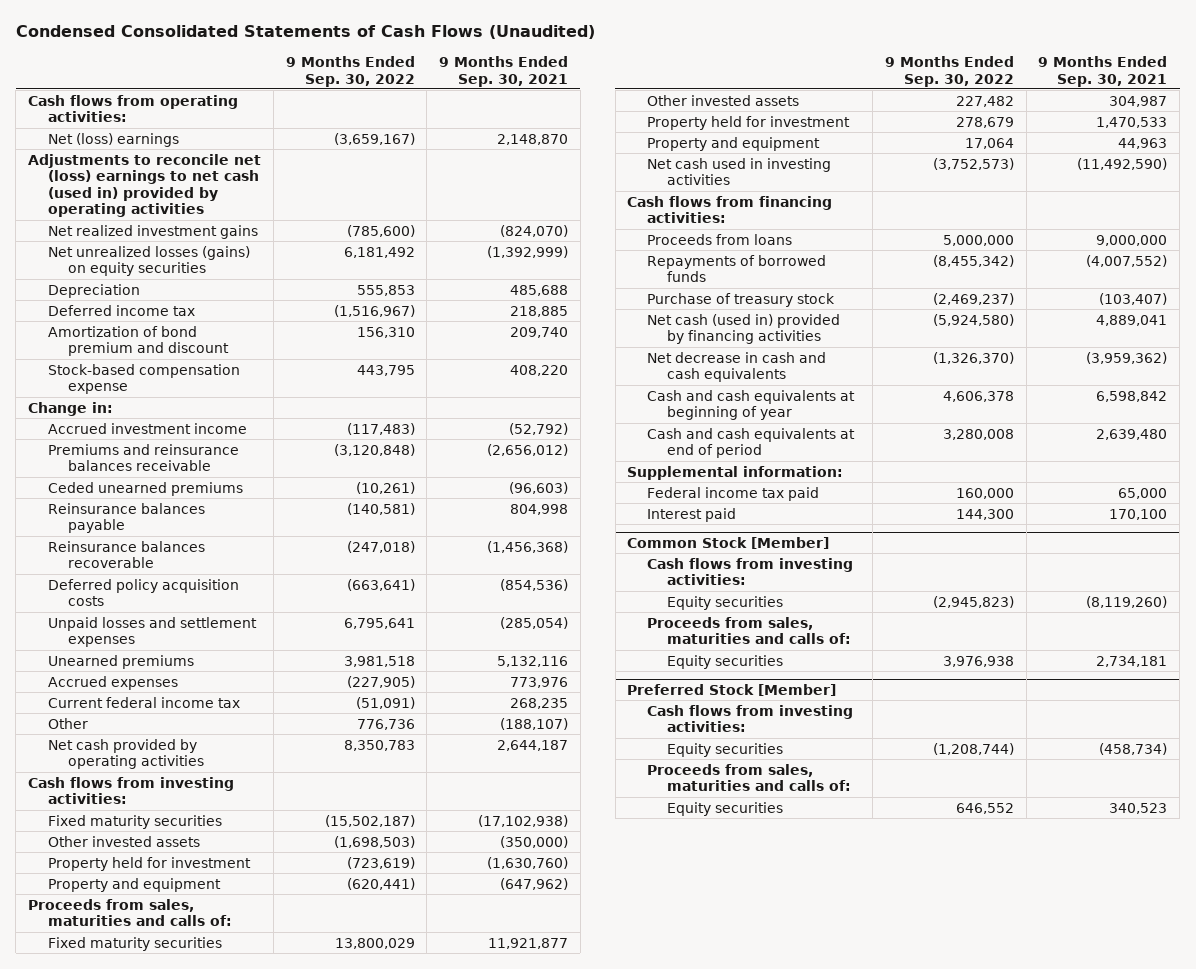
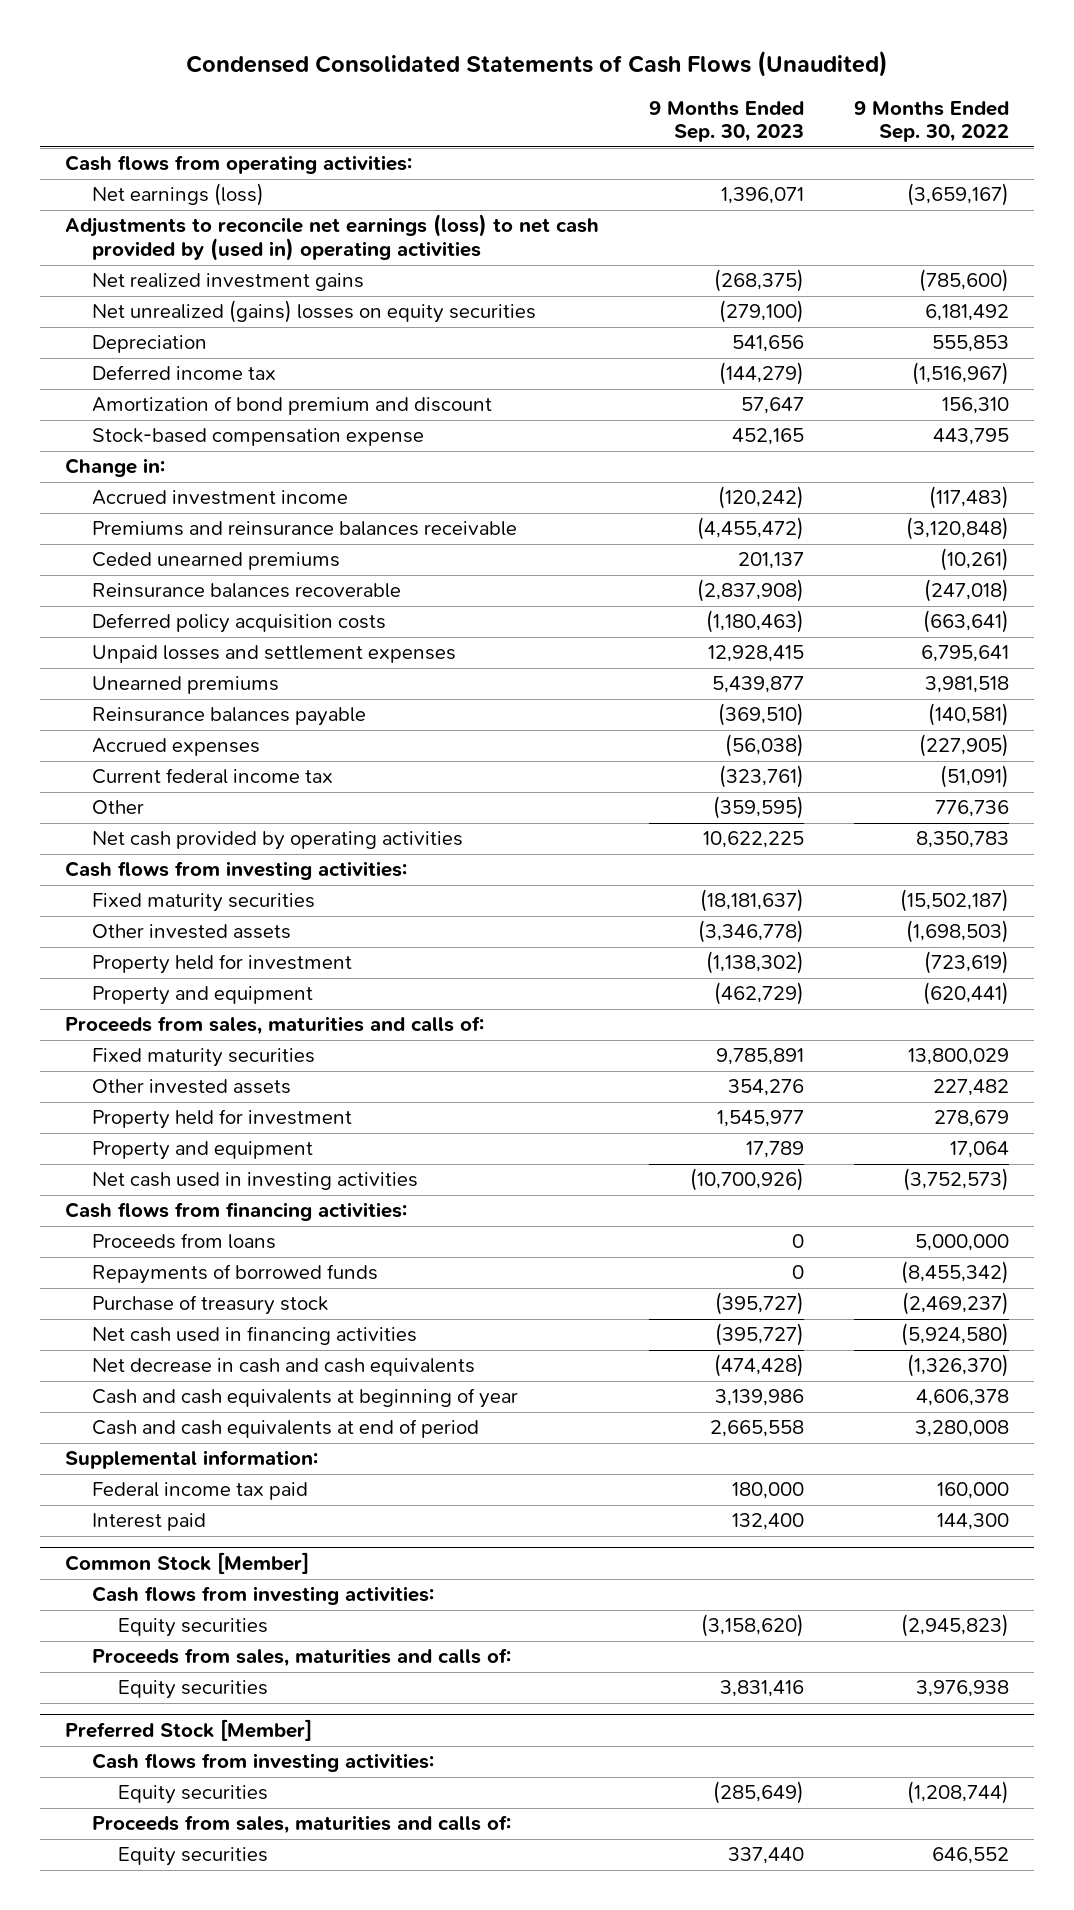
- | 9 Months Ended Sep. 30, 2022 | 9 Months Ended Sep. 30, 2021
+ | 9 Months Ended Sep. 30, 2023 | 9 Months Ended Sep. 30, 2022
- Net (loss) earnings | (3,659,167) | 2,148,870
- Adjustments to reconcile net (loss) earnings to net cash (used in) provided by operating activities
+ Net earnings (loss) | 1,396,071 | (3,659,167)
+ Adjustments to reconcile net earnings (loss) to net cash provided by (used in) operating activities
- Net unrealized losses (gains) on equity securities | 6,181,492 | (1,392,999)
+ Net unrealized (gains) losses on equity securities | (279,100) | 6,181,492
moved down: Reinsurance balances payable | (369,510) | (140,581)
- Net cash (used in) provided by financing activities | (5,924,580) | 4,889,041
+ Net cash used in financing activities | (395,727) | (5,924,580)

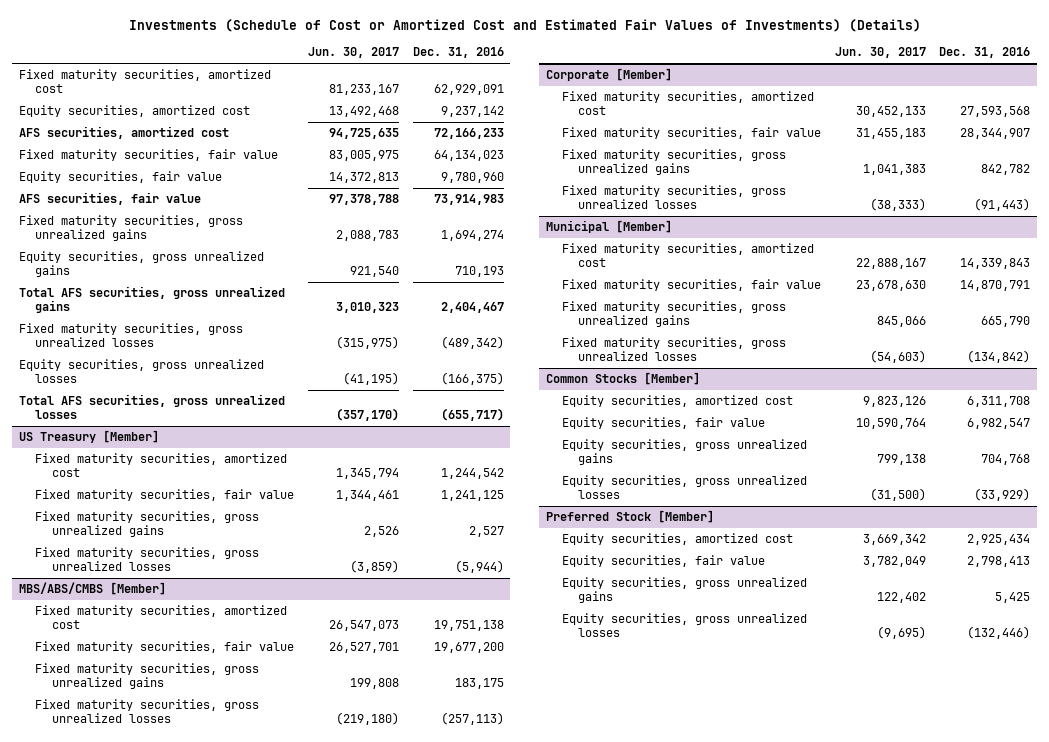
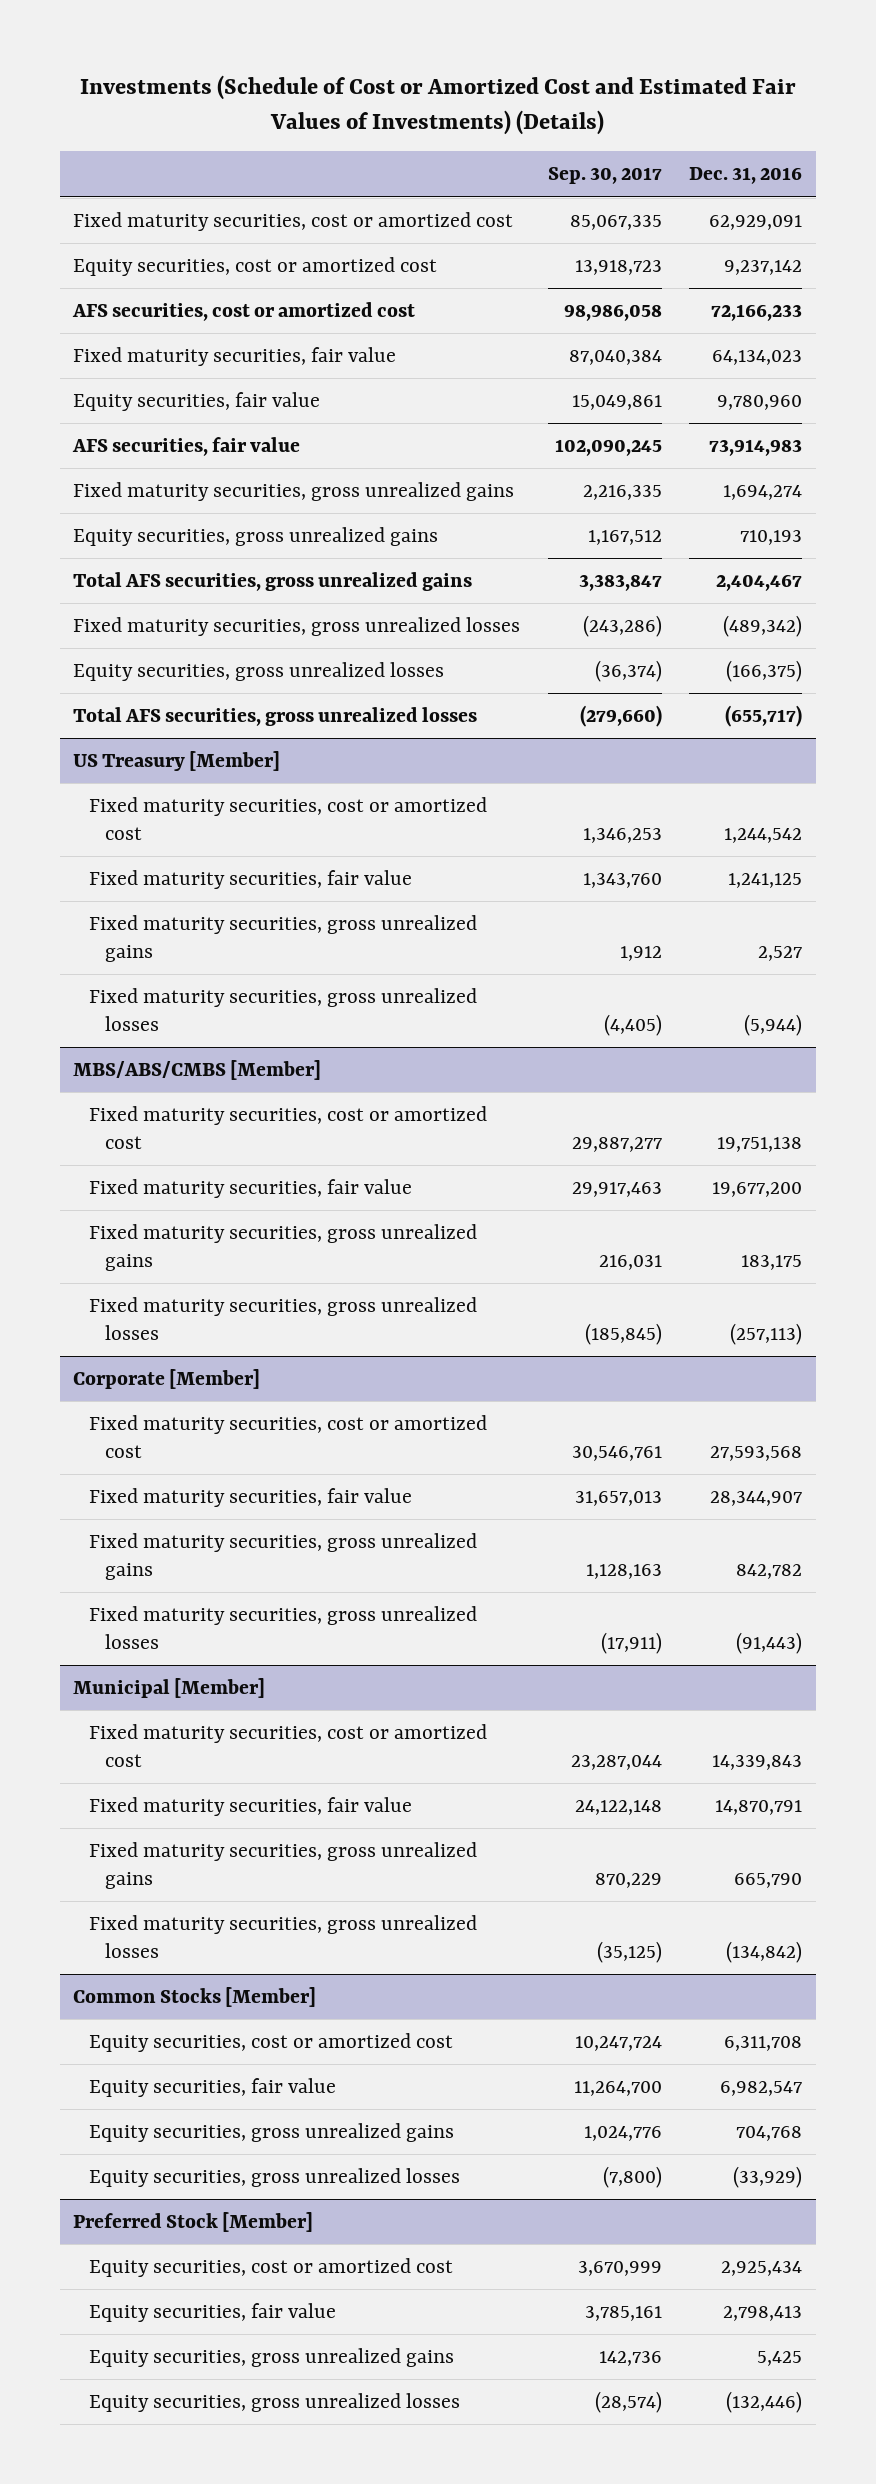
- | Jun. 30, 2017 | Dec. 31, 2016
+ | Sep. 30, 2017 | Dec. 31, 2016
- Fixed maturity securities, amortized cost | 81,233,167 | 62,929,091
- Equity securities, amortized cost | 13,492,468 | 9,237,142
- AFS securities, amortized cost | 94,725,635 | 72,166,233
+ Fixed maturity securities, cost or amortized cost | 85,067,335 | 62,929,091
+ Equity securities, cost or amortized cost | 13,918,723 | 9,237,142
+ AFS securities, cost or amortized cost | 98,986,058 | 72,166,233
@ US Treasury [Member]
- Fixed maturity securities, amortized cost | 1,345,794 | 1,244,542
+ Fixed maturity securities, cost or amortized cost | 1,346,253 | 1,244,542
@ MBS/ABS/CMBS [Member]
- Fixed maturity securities, amortized cost | 26,547,073 | 19,751,138
+ Fixed maturity securities, cost or amortized cost | 29,887,277 | 19,751,138
@ Corporate [Member]
- Fixed maturity securities, amortized cost | 30,452,133 | 27,593,568
+ Fixed maturity securities, cost or amortized cost | 30,546,761 | 27,593,568
@ Municipal [Member]
- Fixed maturity securities, amortized cost | 22,888,167 | 14,339,843
+ Fixed maturity securities, cost or amortized cost | 23,287,044 | 14,339,843
@ Common Stocks [Member]
- Equity securities, amortized cost | 9,823,126 | 6,311,708
+ Equity securities, cost or amortized cost | 10,247,724 | 6,311,708
@ Preferred Stock [Member]
- Equity securities, amortized cost | 3,669,342 | 2,925,434
+ Equity securities, cost or amortized cost | 3,670,999 | 2,925,434

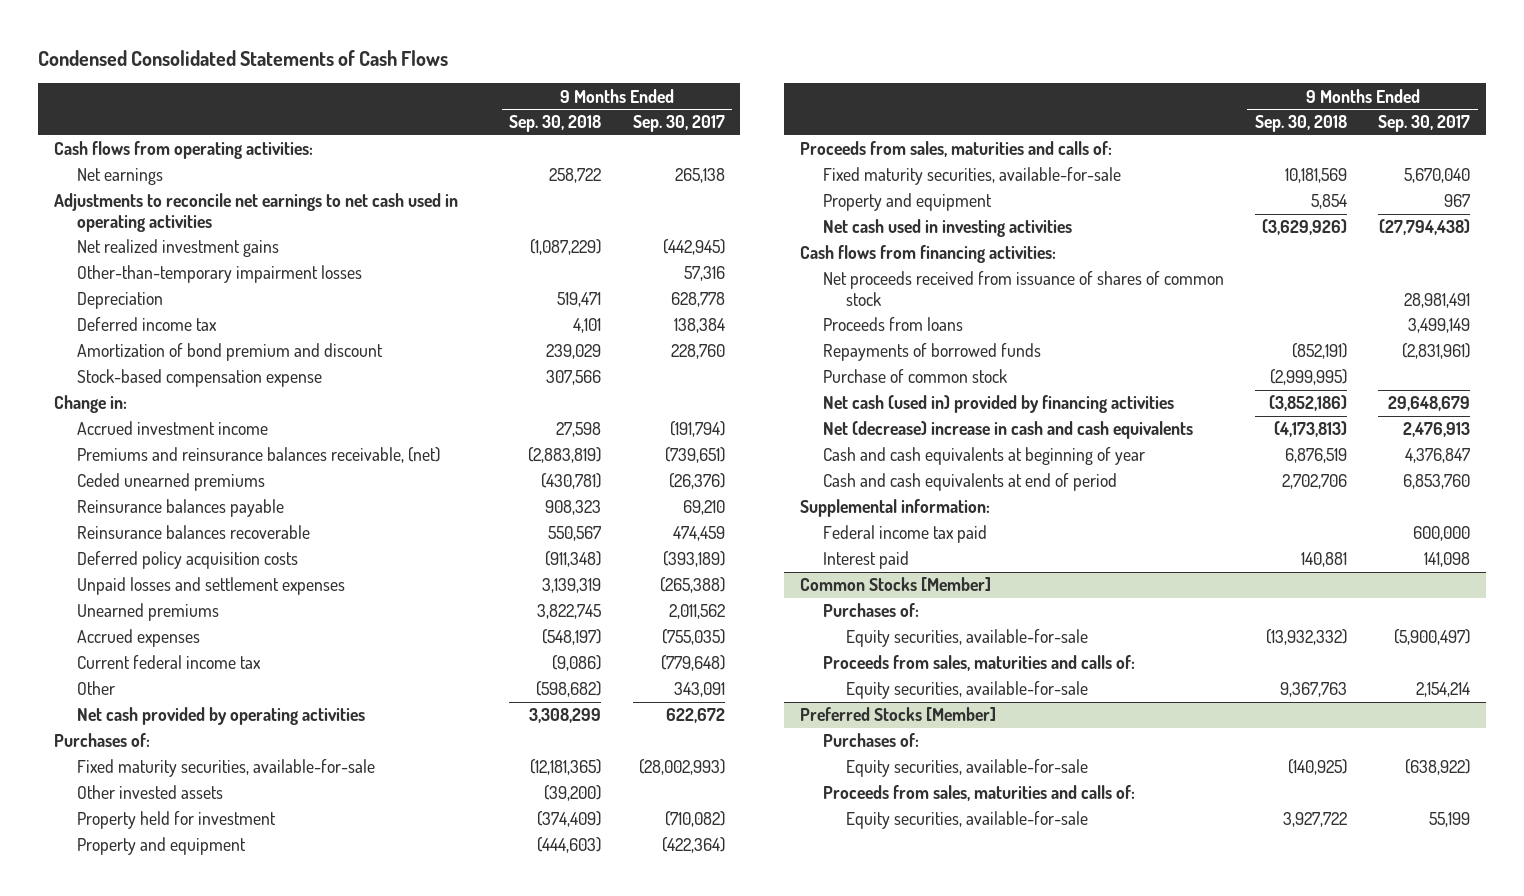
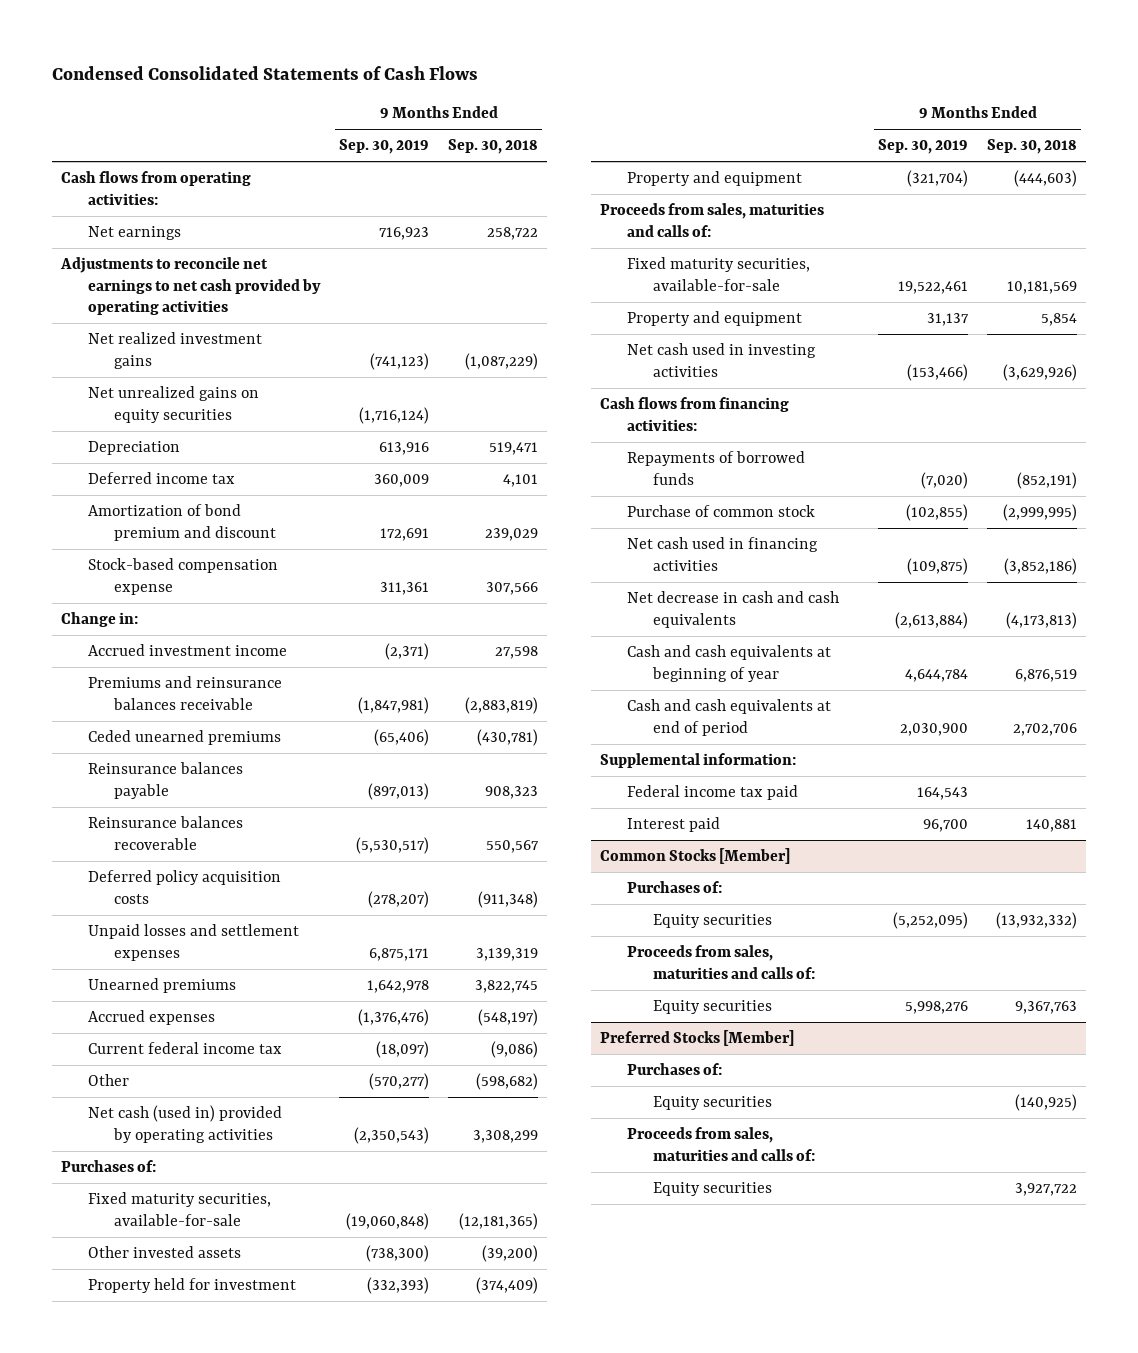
- | 9 Months Ended Sep. 30, 2018 | 9 Months Ended Sep. 30, 2017
+ | 9 Months Ended Sep. 30, 2019 | 9 Months Ended Sep. 30, 2018
- Adjustments to reconcile net earnings to net cash used in operating activities
+ Adjustments to reconcile net earnings to net cash provided by operating activities
- Other-than-temporary impairment losses | | 57,316
+ Net unrealized gains on equity securities | (1,716,124) |
- Premiums and reinsurance balances receivable, (net) | (2,883,819) | (739,651)
+ Premiums and reinsurance balances receivable | (1,847,981) | (2,883,819)
- Net cash provided by operating activities | 3,308,299 | 622,672
+ Net cash (used in) provided by operating activities | (2,350,543) | 3,308,299
- Net proceeds received from issuance of shares of common stock | | 28,981,491
- Proceeds from loans | | 3,499,149
- Net cash (used in) provided by financing activities | (3,852,186) | 29,648,679
- Net (decrease) increase in cash and cash equivalents | (4,173,813) | 2,476,913
+ Net cash used in financing activities | (109,875) | (3,852,186)
+ Net decrease in cash and cash equivalents | (2,613,884) | (4,173,813)
@ Common Stocks [Member]
- Equity securities, available-for-sale | (13,932,332) | (5,900,497)
+ Equity securities | (5,252,095) | (13,932,332)
- Equity securities, available-for-sale | 9,367,763 | 2,154,214
+ Equity securities | 5,998,276 | 9,367,763
@ Preferred Stocks [Member]
- Equity securities, available-for-sale | (140,925) | (638,922)
+ Equity securities | | (140,925)
- Equity securities, available-for-sale | 3,927,722 | 55,199
+ Equity securities | | 3,927,722

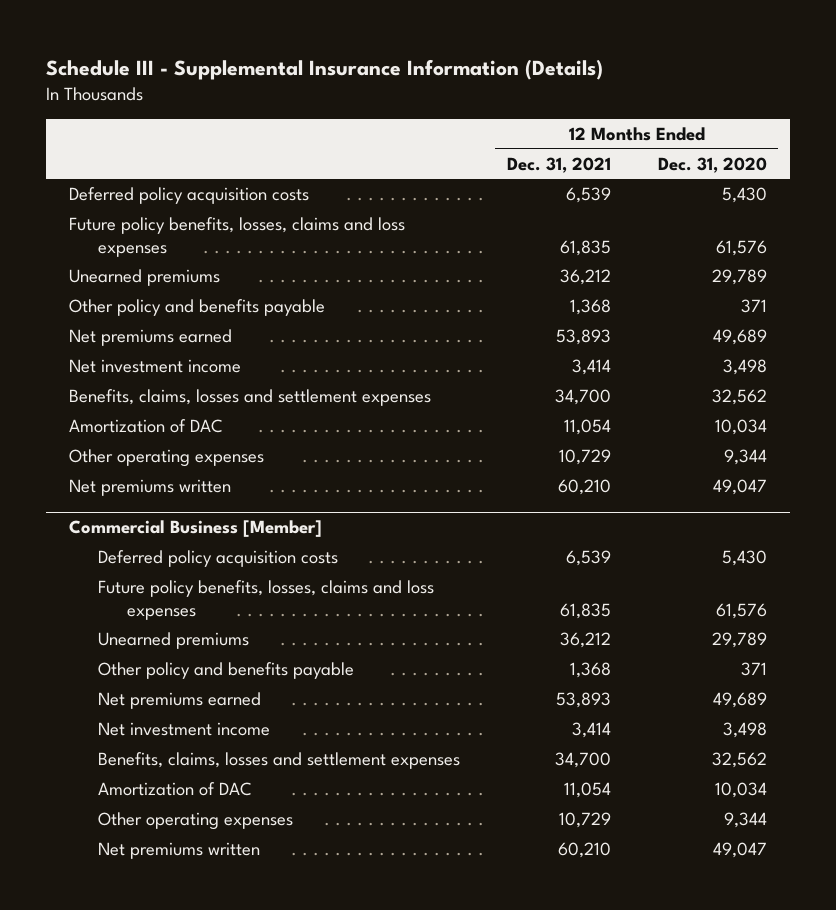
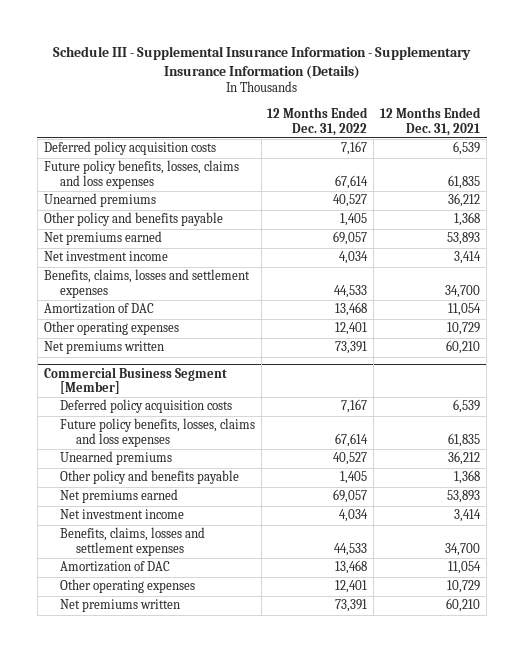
- Schedule III - Supplemental Insurance Information (Details)
+ Schedule III - Supplemental Insurance Information - Supplementary Insurance Information (Details)
- | 12 Months Ended Dec. 31, 2021 | 12 Months Ended Dec. 31, 2020
+ | 12 Months Ended Dec. 31, 2022 | 12 Months Ended Dec. 31, 2021
- Commercial Business [Member]
+ Commercial Business Segment [Member]

